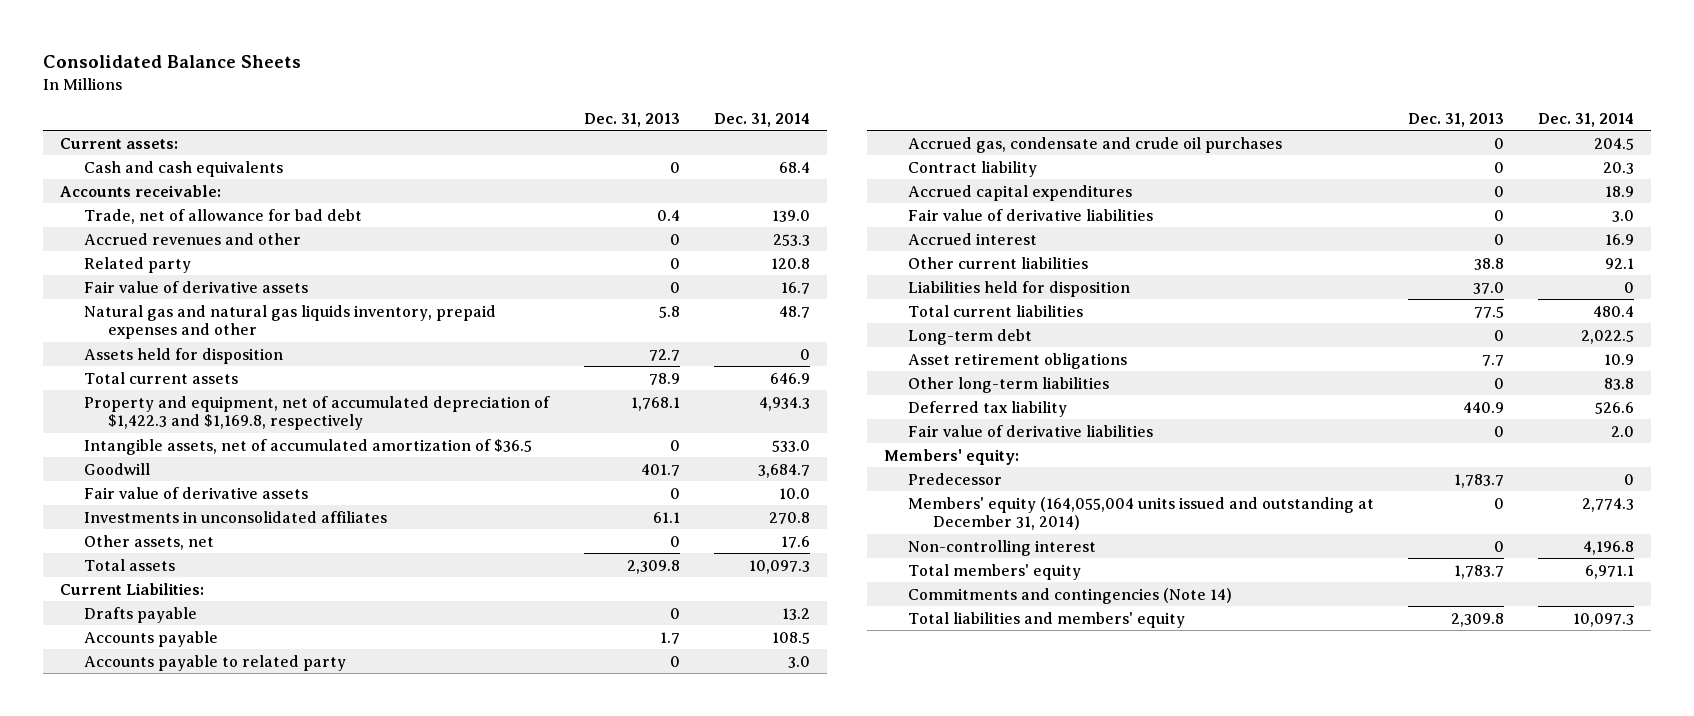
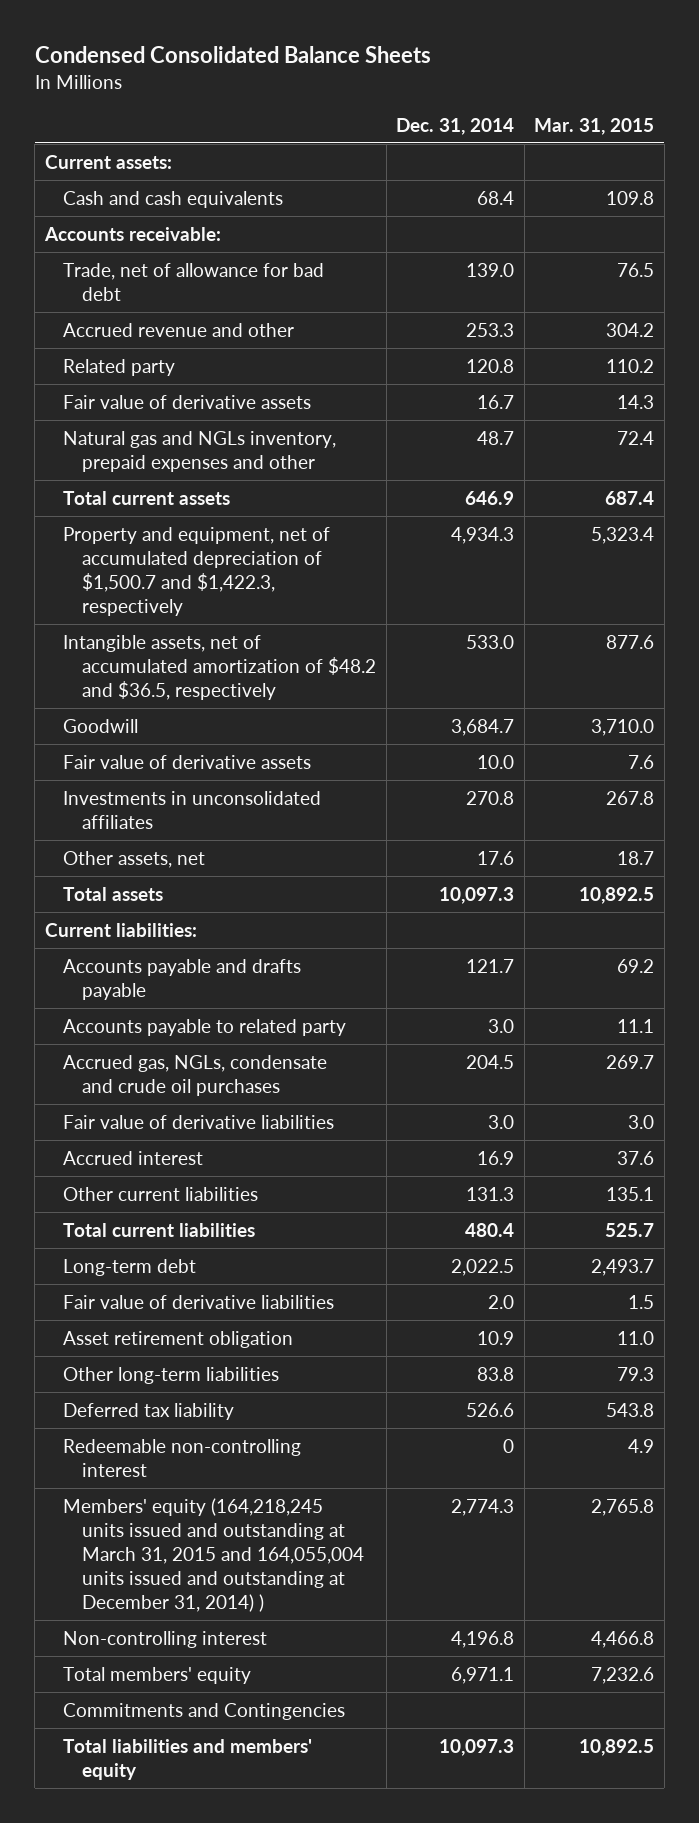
- Consolidated Balance Sheets
+ Condensed Consolidated Balance Sheets
- | Dec. 31, 2013 | Dec. 31, 2014
+ | Dec. 31, 2014 | Mar. 31, 2015
- Accrued revenues and other | 0 | 253.3
+ Accrued revenue and other | 253.3 | 304.2
- Natural gas and natural gas liquids inventory, prepaid expenses and other | 5.8 | 48.7
- Assets held for disposition | 72.7 | 0
+ Natural gas and NGLs inventory, prepaid expenses and other | 48.7 | 72.4
- Property and equipment, net of accumulated depreciation of $1,422.3 and $1,169.8, respectively | 1,768.1 | 4,934.3
- Intangible assets, net of accumulated amortization of $36.5 | 0 | 533.0
+ Property and equipment, net of accumulated depreciation of $1,500.7 and $1,422.3, respectively | 4,934.3 | 5,323.4
+ Intangible assets, net of accumulated amortization of $48.2 and $36.5, respectively | 533.0 | 877.6
- Current Liabilities:
- Drafts payable | 0 | 13.2
- Accounts payable | 1.7 | 108.5
+ Current liabilities:
+ Accounts payable and drafts payable | 121.7 | 69.2
- Accrued gas, condensate and crude oil purchases | 0 | 204.5
- Contract liability | 0 | 20.3
- Accrued capital expenditures | 0 | 18.9
+ Accrued gas, NGLs, condensate and crude oil purchases | 204.5 | 269.7
- Other current liabilities | 38.8 | 92.1
- Liabilities held for disposition | 37.0 | 0
+ Other current liabilities | 131.3 | 135.1
- Asset retirement obligations | 7.7 | 10.9
moved up: Fair value of derivative liabilities | 2.0 | 1.5
+ Asset retirement obligation | 10.9 | 11.0
- Members' equity:
- Predecessor | 1,783.7 | 0
- Members' equity (164,055,004 units issued and outstanding at December 31, 2014) | 0 | 2,774.3
+ Redeemable non-controlling interest | 0 | 4.9
+ Members' equity (164,218,245 units issued and outstanding at March 31, 2015 and 164,055,004 units issued and outstanding at December 31, 2014) ) | 2,774.3 | 2,765.8
- Commitments and contingencies (Note 14)
+ Commitments and Contingencies

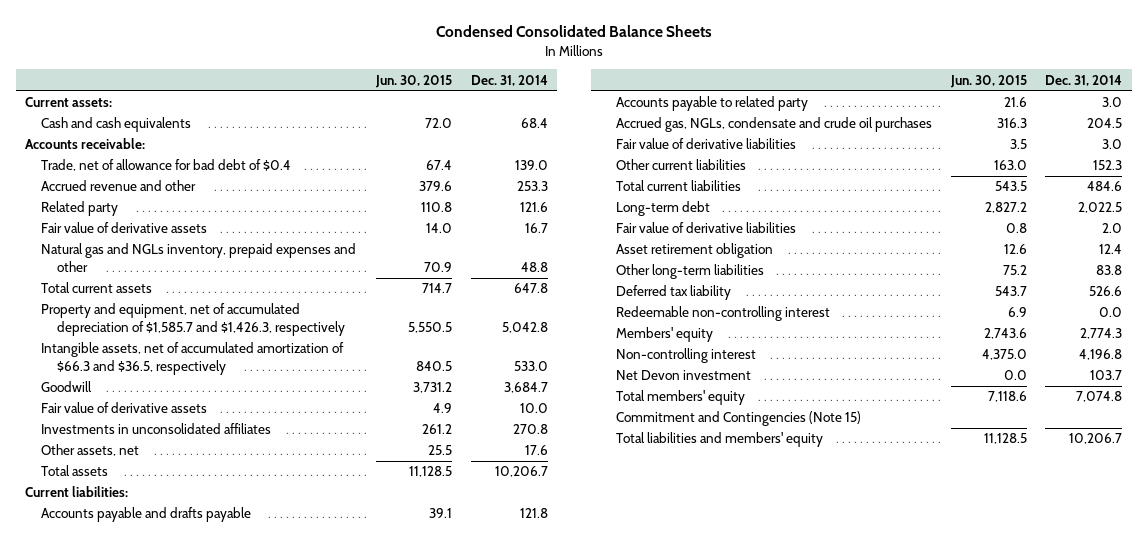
- | Dec. 31, 2014 | Mar. 31, 2015
+ | Jun. 30, 2015 | Dec. 31, 2014
- Trade, net of allowance for bad debt | 139.0 | 76.5
+ Trade, net of allowance for bad debt of $0.4 | 67.4 | 139.0
- Related party | 120.8 | 110.2
+ Related party | 110.8 | 121.6
- Natural gas and NGLs inventory, prepaid expenses and other | 48.7 | 72.4
- Total current assets | 646.9 | 687.4
- Property and equipment, net of accumulated depreciation of $1,500.7 and $1,422.3, respectively | 4,934.3 | 5,323.4
- Intangible assets, net of accumulated amortization of $48.2 and $36.5, respectively | 533.0 | 877.6
+ Natural gas and NGLs inventory, prepaid expenses and other | 70.9 | 48.8
+ Total current assets | 714.7 | 647.8
+ Property and equipment, net of accumulated depreciation of $1,585.7 and $1,426.3, respectively | 5,550.5 | 5,042.8
+ Intangible assets, net of accumulated amortization of $66.3 and $36.5, respectively | 840.5 | 533.0
- Total assets | 10,097.3 | 10,892.5
+ Total assets | 11,128.5 | 10,206.7
- Accounts payable and drafts payable | 121.7 | 69.2
+ Accounts payable and drafts payable | 39.1 | 121.8
- Accrued interest | 16.9 | 37.6
- Other current liabilities | 131.3 | 135.1
- Total current liabilities | 480.4 | 525.7
+ Other current liabilities | 163.0 | 152.3
+ Total current liabilities | 543.5 | 484.6
- Asset retirement obligation | 10.9 | 11.0
+ Asset retirement obligation | 12.6 | 12.4
- Redeemable non-controlling interest | 0 | 4.9
- Members' equity (164,218,245 units issued and outstanding at March 31, 2015 and 164,055,004 units issued and outstanding at December 31, 2014) ) | 2,774.3 | 2,765.8
+ Redeemable non-controlling interest | 6.9 | 0.0
+ Members' equity | 2,743.6 | 2,774.3
- Total members' equity | 6,971.1 | 7,232.6
- Commitments and Contingencies
- Total liabilities and members' equity | 10,097.3 | 10,892.5
+ Net Devon investment | 0.0 | 103.7
+ Total members' equity | 7,118.6 | 7,074.8
+ Commitment and Contingencies (Note 15)
+ Total liabilities and members' equity | 11,128.5 | 10,206.7

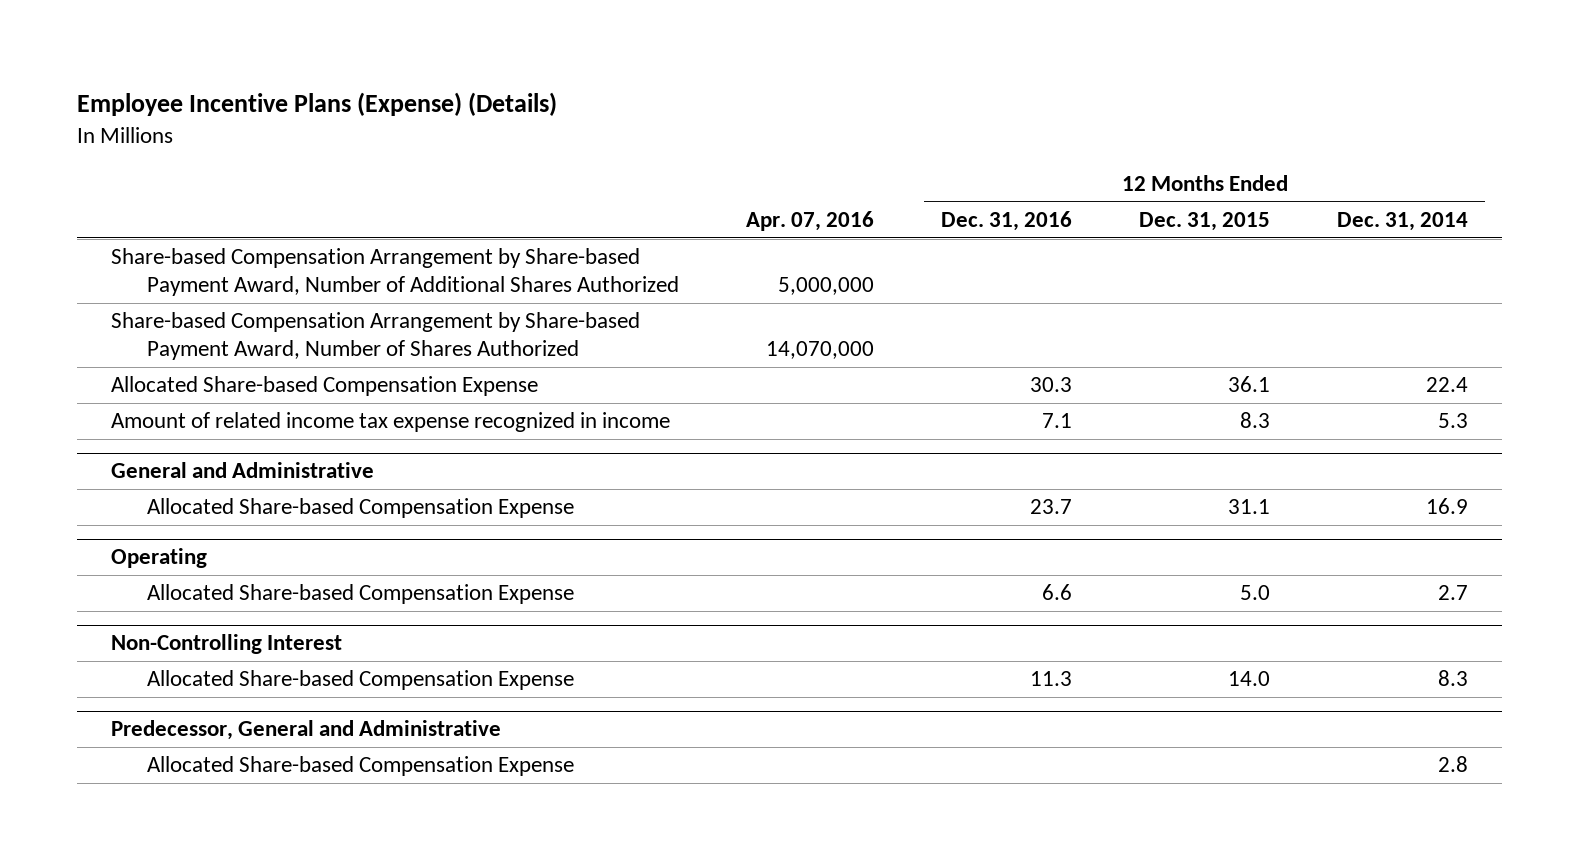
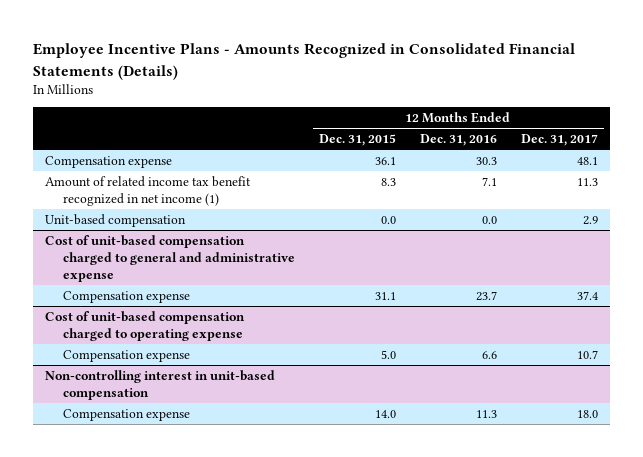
- Employee Incentive Plans (Expense) (Details)
+ Employee Incentive Plans - Amounts Recognized in Consolidated Financial Statements (Details)
- | Apr. 07, 2016 | 12 Months Ended Dec. 31, 2016 | 12 Months Ended Dec. 31, 2015 | 12 Months Ended Dec. 31, 2014
+ | 12 Months Ended Dec. 31, 2015 | 12 Months Ended Dec. 31, 2016 | 12 Months Ended Dec. 31, 2017
- Share-based Compensation Arrangement by Share-based Payment Award, Number of Additional Shares Authorized | 5,000,000 | | |
- Share-based Compensation Arrangement by Share-based Payment Award, Number of Shares Authorized | 14,070,000 | | |
- Allocated Share-based Compensation Expense | | 30.3 | 36.1 | 22.4
- Amount of related income tax expense recognized in income | | 7.1 | 8.3 | 5.3
- General and Administrative
- Allocated Share-based Compensation Expense | | 23.7 | 31.1 | 16.9
- Operating
- Allocated Share-based Compensation Expense | | 6.6 | 5.0 | 2.7
- Non-Controlling Interest
- Allocated Share-based Compensation Expense | | 11.3 | 14.0 | 8.3
- Predecessor, General and Administrative
- Allocated Share-based Compensation Expense | | | | 2.8
+ Compensation expense | 36.1 | 30.3 | 48.1
+ Amount of related income tax benefit recognized in net income (1) | 8.3 | 7.1 | 11.3
+ Unit-based compensation | 0.0 | 0.0 | 2.9
+ Cost of unit-based compensation charged to general and administrative expense
+ Compensation expense | 31.1 | 23.7 | 37.4
+ Cost of unit-based compensation charged to operating expense
+ Compensation expense | 5.0 | 6.6 | 10.7
+ Non-controlling interest in unit-based compensation
+ Compensation expense | 14.0 | 11.3 | 18.0

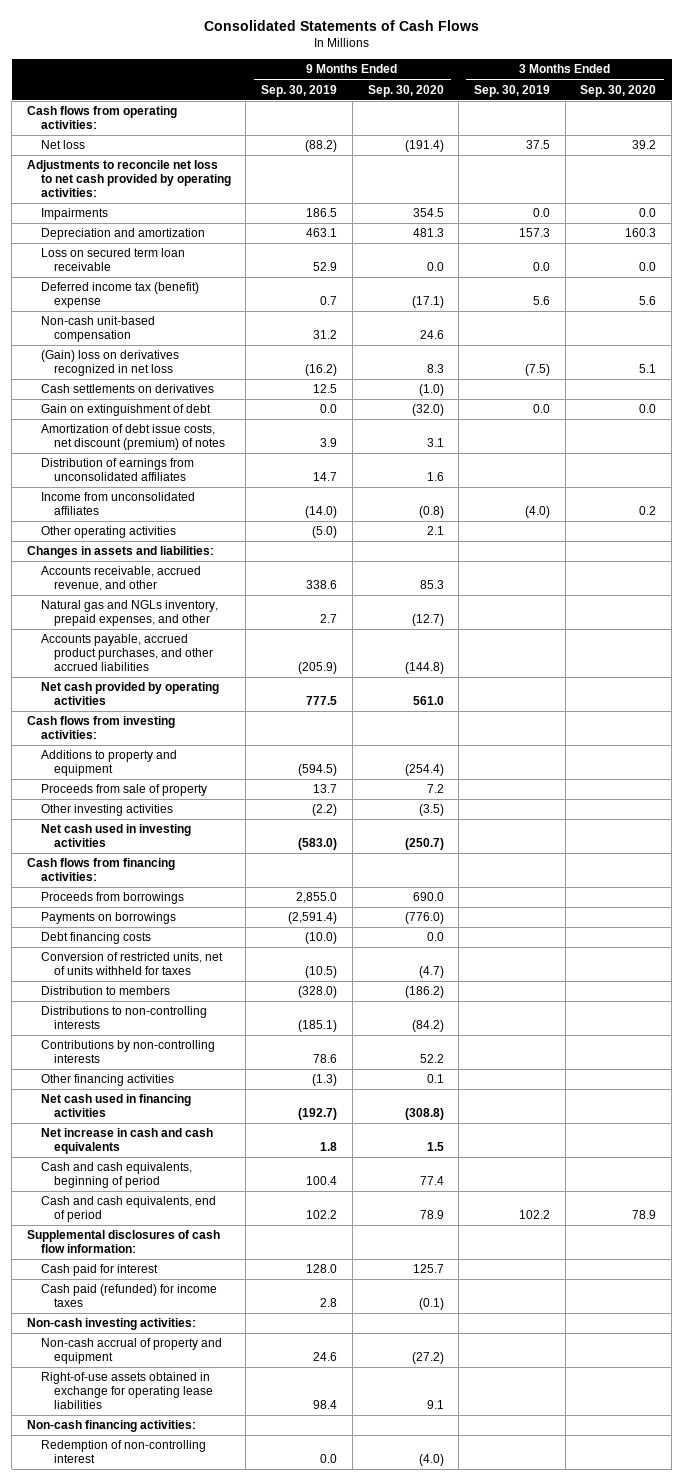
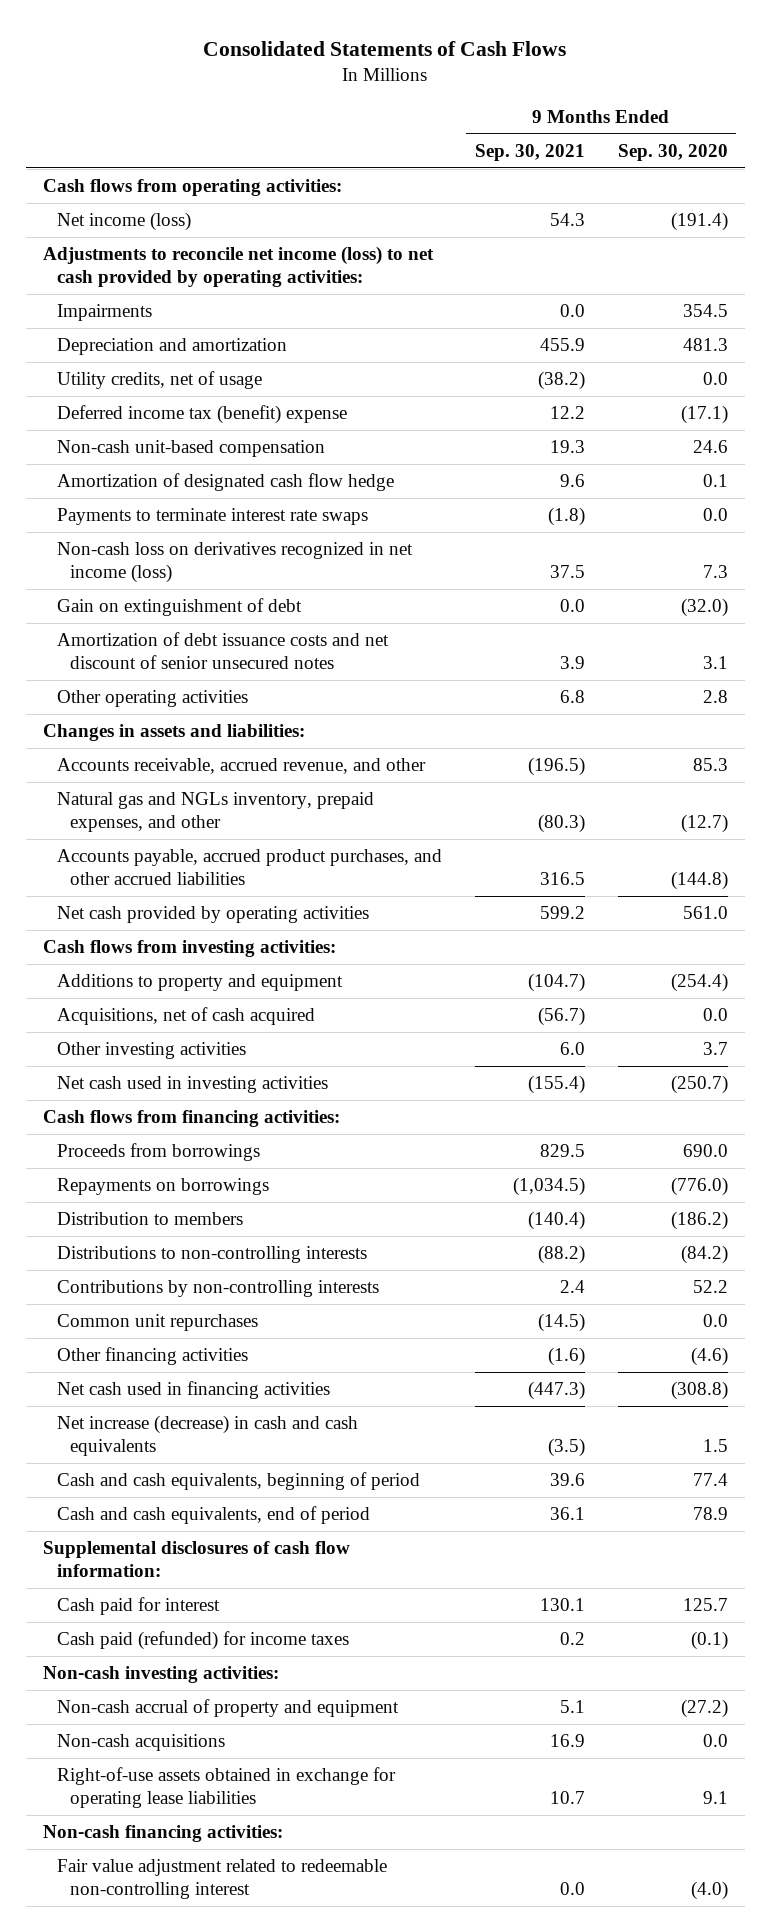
- | 9 Months Ended Sep. 30, 2019 | 9 Months Ended Sep. 30, 2020 | 3 Months Ended Sep. 30, 2019 | 3 Months Ended Sep. 30, 2020
+ | 9 Months Ended Sep. 30, 2021 | 9 Months Ended Sep. 30, 2020
- Net loss | (88.2) | (191.4) | 37.5 | 39.2
- Adjustments to reconcile net loss to net cash provided by operating activities:
+ Net income (loss) | 54.3 | (191.4)
+ Adjustments to reconcile net income (loss) to net cash provided by operating activities:
- Loss on secured term loan receivable | 52.9 | 0.0 | 0.0 | 0.0
+ Utility credits, net of usage | (38.2) | 0.0
- (Gain) loss on derivatives recognized in net loss | (16.2) | 8.3 | (7.5) | 5.1
- Cash settlements on derivatives | 12.5 | (1.0) | |
+ Amortization of designated cash flow hedge | 9.6 | 0.1
+ Payments to terminate interest rate swaps | (1.8) | 0.0
+ Non-cash loss on derivatives recognized in net income (loss) | 37.5 | 7.3
- Amortization of debt issue costs, net discount (premium) of notes | 3.9 | 3.1 | |
- Distribution of earnings from unconsolidated affiliates | 14.7 | 1.6 | |
- Income from unconsolidated affiliates | (14.0) | (0.8) | (4.0) | 0.2
- Other operating activities | (5.0) | 2.1 | |
+ Amortization of debt issuance costs and net discount of senior unsecured notes | 3.9 | 3.1
+ Other operating activities | 6.8 | 2.8
- Proceeds from sale of property | 13.7 | 7.2 | |
- Other investing activities | (2.2) | (3.5) | |
+ Acquisitions, net of cash acquired | (56.7) | 0.0
+ Other investing activities | 6.0 | 3.7
- Payments on borrowings | (2,591.4) | (776.0) | |
- Debt financing costs | (10.0) | 0.0 | |
- Conversion of restricted units, net of units withheld for taxes | (10.5) | (4.7) | |
+ Repayments on borrowings | (1,034.5) | (776.0)
- Other financing activities | (1.3) | 0.1 | |
+ Common unit repurchases | (14.5) | 0.0
+ Other financing activities | (1.6) | (4.6)
- Net increase in cash and cash equivalents | 1.8 | 1.5 | |
+ Net increase (decrease) in cash and cash equivalents | (3.5) | 1.5
+ Non-cash acquisitions | 16.9 | 0.0
- Redemption of non-controlling interest | 0.0 | (4.0) | |
+ Fair value adjustment related to redeemable non-controlling interest | 0.0 | (4.0)

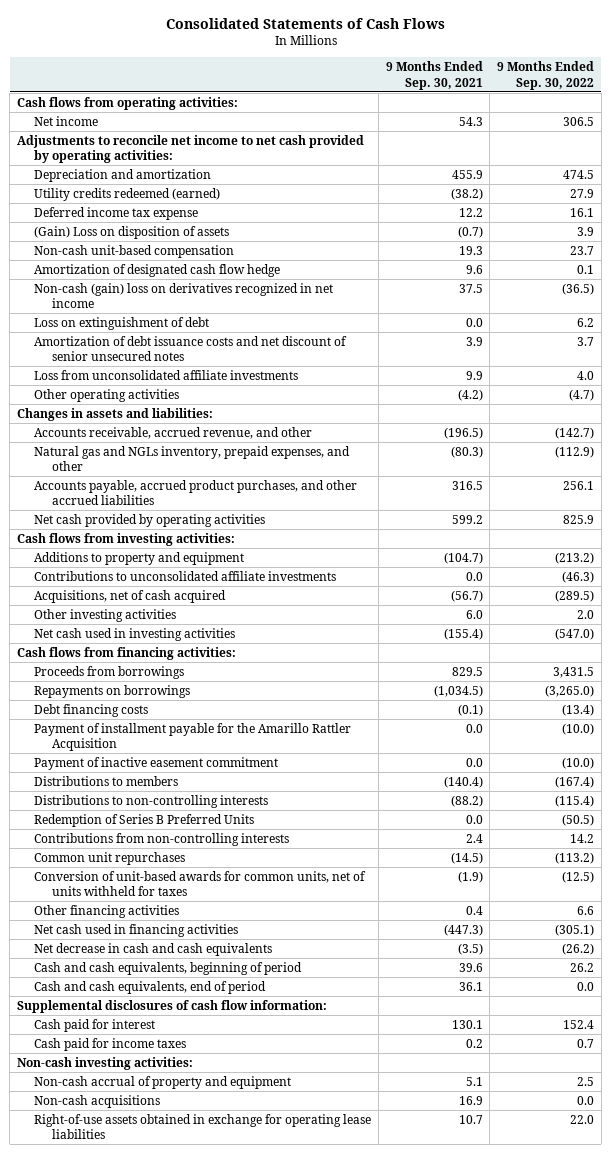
- | 9 Months Ended Sep. 30, 2021 | 9 Months Ended Sep. 30, 2020
+ | 9 Months Ended Sep. 30, 2021 | 9 Months Ended Sep. 30, 2022
- Net income (loss) | 54.3 | (191.4)
- Adjustments to reconcile net income (loss) to net cash provided by operating activities:
- Impairments | 0.0 | 354.5
+ Net income | 54.3 | 306.5
+ Adjustments to reconcile net income to net cash provided by operating activities:
- Utility credits, net of usage | (38.2) | 0.0
- Deferred income tax (benefit) expense | 12.2 | (17.1)
+ Utility credits redeemed (earned) | (38.2) | 27.9
+ Deferred income tax expense | 12.2 | 16.1
+ (Gain) Loss on disposition of assets | (0.7) | 3.9
- Payments to terminate interest rate swaps | (1.8) | 0.0
- Non-cash loss on derivatives recognized in net income (loss) | 37.5 | 7.3
- Gain on extinguishment of debt | 0.0 | (32.0)
+ Non-cash (gain) loss on derivatives recognized in net income | 37.5 | (36.5)
+ Loss on extinguishment of debt | 0.0 | 6.2
- Other operating activities | 6.8 | 2.8
+ Loss from unconsolidated affiliate investments | 9.9 | 4.0
+ Other operating activities | (4.2) | (4.7)
+ Contributions to unconsolidated affiliate investments | 0.0 | (46.3)
- Distribution to members | (140.4) | (186.2)
+ Debt financing costs | (0.1) | (13.4)
+ Payment of installment payable for the Amarillo Rattler Acquisition | 0.0 | (10.0)
+ Payment of inactive easement commitment | 0.0 | (10.0)
+ Distributions to members | (140.4) | (167.4)
- Contributions by non-controlling interests | 2.4 | 52.2
+ Redemption of Series B Preferred Units | 0.0 | (50.5)
+ Contributions from non-controlling interests | 2.4 | 14.2
- Other financing activities | (1.6) | (4.6)
+ Conversion of unit-based awards for common units, net of units withheld for taxes | (1.9) | (12.5)
+ Other financing activities | 0.4 | 6.6
- Net increase (decrease) in cash and cash equivalents | (3.5) | 1.5
+ Net decrease in cash and cash equivalents | (3.5) | (26.2)
- Cash paid (refunded) for income taxes | 0.2 | (0.1)
+ Cash paid for income taxes | 0.2 | 0.7
- Non-cash financing activities:
- Fair value adjustment related to redeemable non-controlling interest | 0.0 | (4.0)

